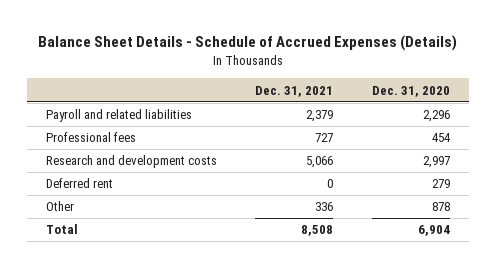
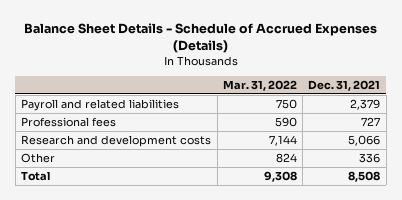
- | Dec. 31, 2021 | Dec. 31, 2020
+ | Mar. 31, 2022 | Dec. 31, 2021
- Deferred rent | 0 | 279

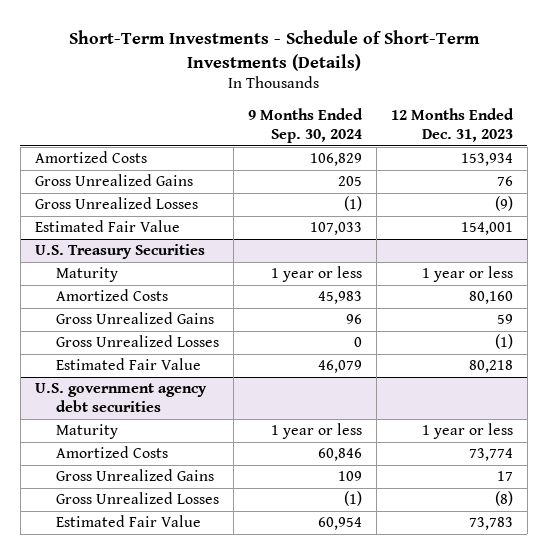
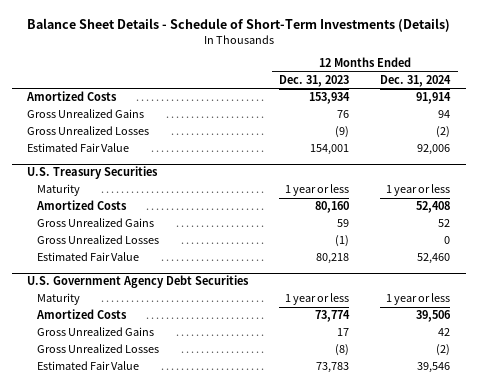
- Short-Term Investments - Schedule of Short-Term Investments (Details)
+ Balance Sheet Details - Schedule of Short-Term Investments (Details)
- | 9 Months Ended Sep. 30, 2024 | 12 Months Ended Dec. 31, 2023
+ | 12 Months Ended Dec. 31, 2023 | 12 Months Ended Dec. 31, 2024
- U.S. government agency debt securities
+ U.S. Government Agency Debt Securities

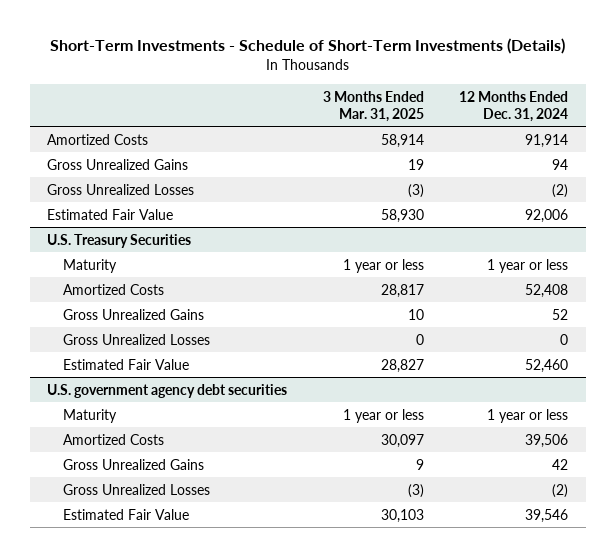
- Balance Sheet Details - Schedule of Short-Term Investments (Details)
+ Short-Term Investments - Schedule of Short-Term Investments (Details)
- | 12 Months Ended Dec. 31, 2023 | 12 Months Ended Dec. 31, 2024
+ | 3 Months Ended Mar. 31, 2025 | 12 Months Ended Dec. 31, 2024
- U.S. Government Agency Debt Securities
+ U.S. government agency debt securities

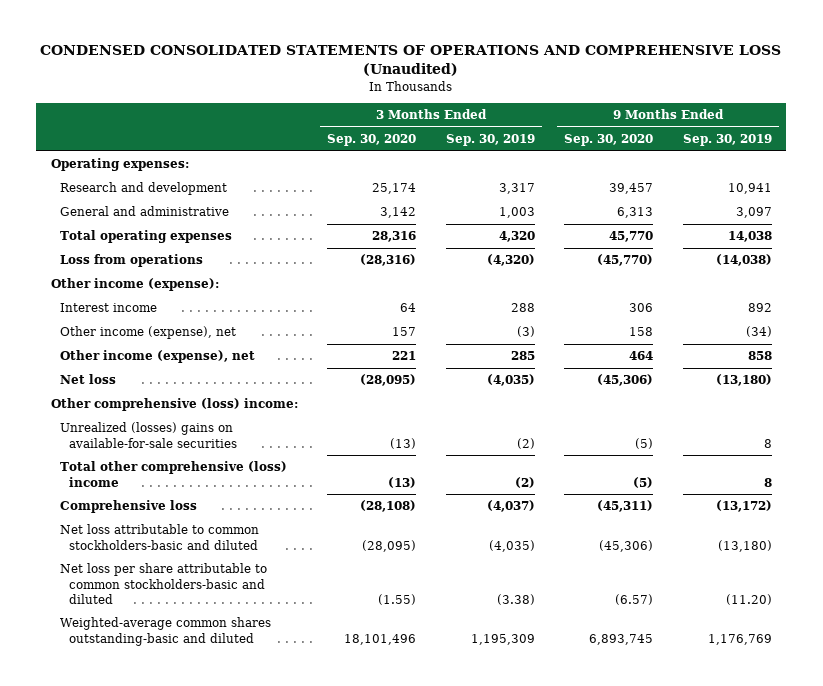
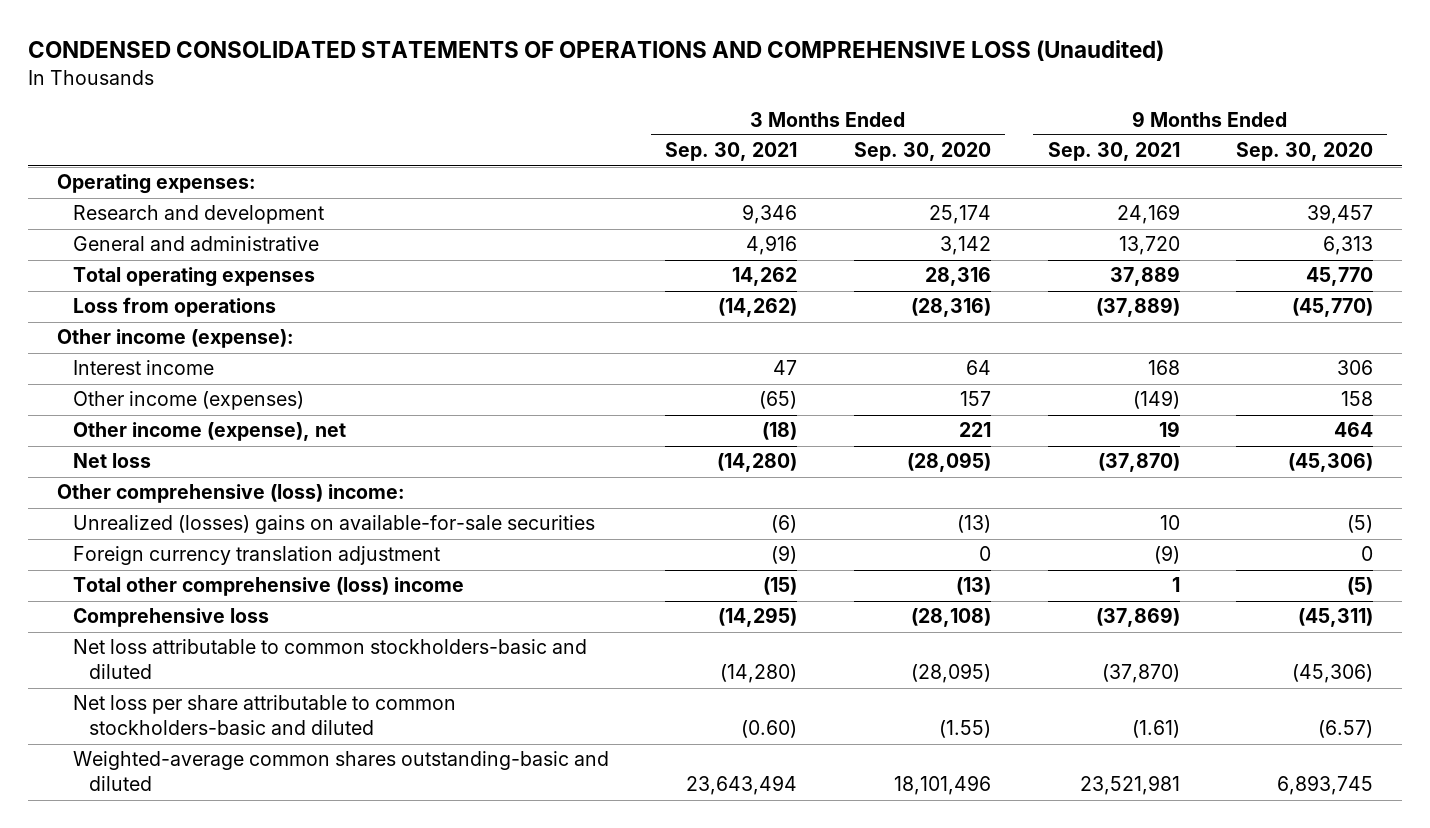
- | 3 Months Ended Sep. 30, 2020 | 3 Months Ended Sep. 30, 2019 | 9 Months Ended Sep. 30, 2020 | 9 Months Ended Sep. 30, 2019
+ | 3 Months Ended Sep. 30, 2021 | 3 Months Ended Sep. 30, 2020 | 9 Months Ended Sep. 30, 2021 | 9 Months Ended Sep. 30, 2020
- Other income (expense), net | 157 | (3) | 158 | (34)
+ Other income (expenses) | (65) | 157 | (149) | 158
+ Foreign currency translation adjustment | (9) | 0 | (9) | 0

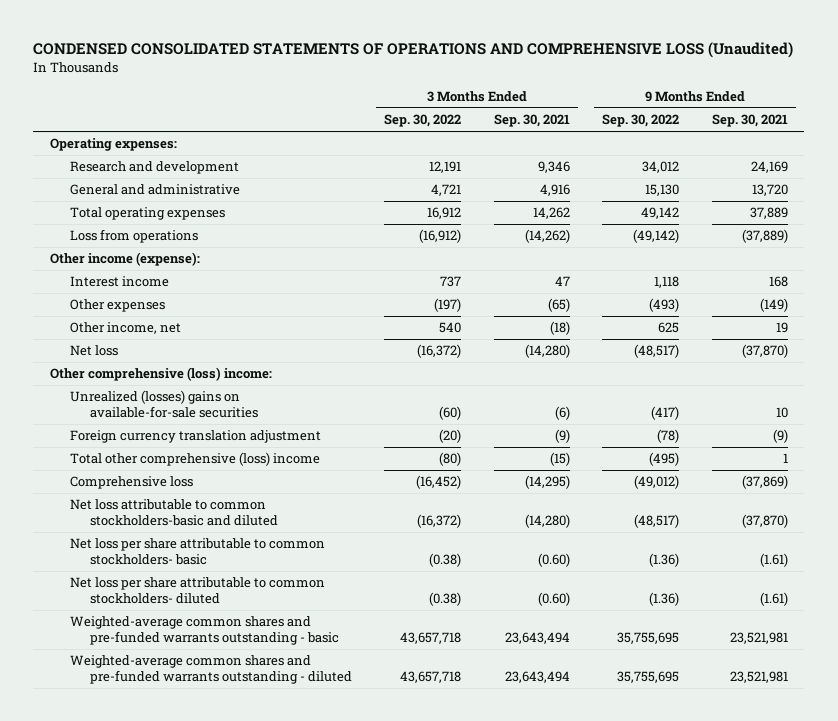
- | 3 Months Ended Sep. 30, 2021 | 3 Months Ended Sep. 30, 2020 | 9 Months Ended Sep. 30, 2021 | 9 Months Ended Sep. 30, 2020
+ | 3 Months Ended Sep. 30, 2022 | 3 Months Ended Sep. 30, 2021 | 9 Months Ended Sep. 30, 2022 | 9 Months Ended Sep. 30, 2021
- Other income (expenses) | (65) | 157 | (149) | 158
- Other income (expense), net | (18) | 221 | 19 | 464
+ Other expenses | (197) | (65) | (493) | (149)
+ Other income, net | 540 | (18) | 625 | 19
- Net loss per share attributable to common stockholders-basic and diluted | (0.60) | (1.55) | (1.61) | (6.57)
- Weighted-average common shares outstanding-basic and diluted | 23,643,494 | 18,101,496 | 23,521,981 | 6,893,745
+ Net loss per share attributable to common stockholders- basic | (0.38) | (0.60) | (1.36) | (1.61)
+ Net loss per share attributable to common stockholders- diluted | (0.38) | (0.60) | (1.36) | (1.61)
+ Weighted-average common shares and pre-funded warrants outstanding - basic | 43,657,718 | 23,643,494 | 35,755,695 | 23,521,981
+ Weighted-average common shares and pre-funded warrants outstanding - diluted | 43,657,718 | 23,643,494 | 35,755,695 | 23,521,981

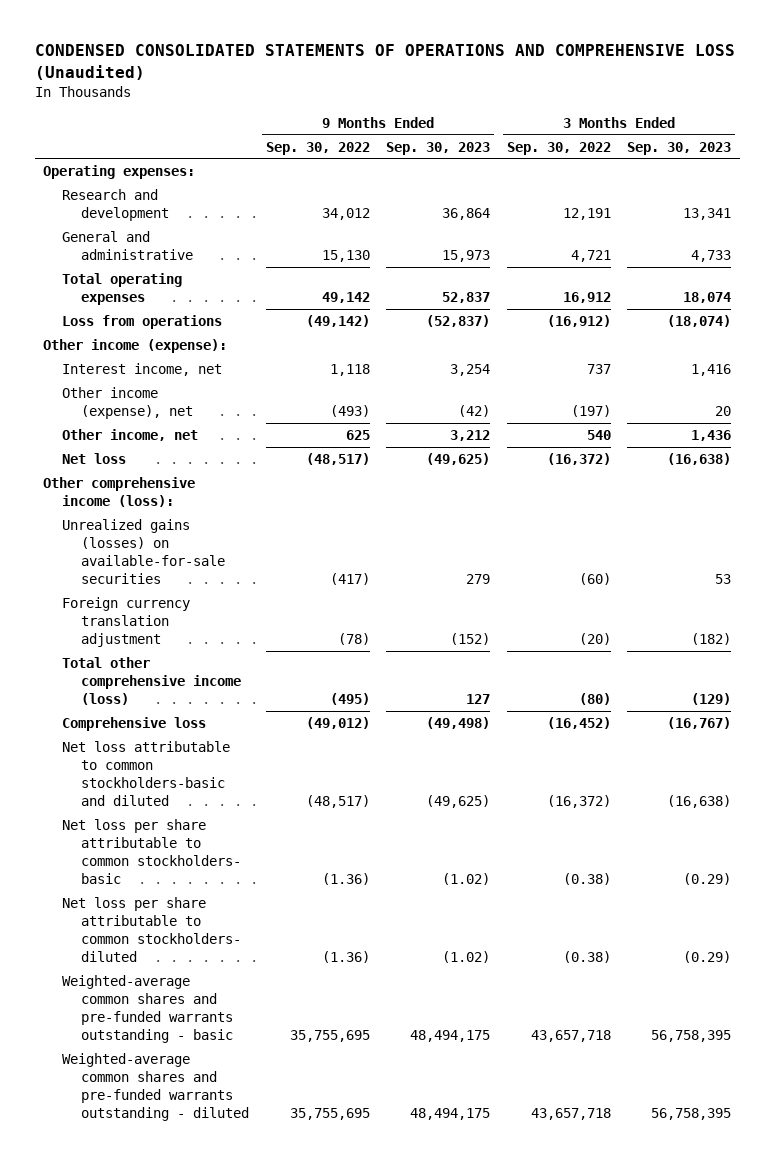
- | 3 Months Ended Sep. 30, 2022 | 3 Months Ended Sep. 30, 2021 | 9 Months Ended Sep. 30, 2022 | 9 Months Ended Sep. 30, 2021
+ | 9 Months Ended Sep. 30, 2022 | 9 Months Ended Sep. 30, 2023 | 3 Months Ended Sep. 30, 2022 | 3 Months Ended Sep. 30, 2023
- Interest income | 737 | 47 | 1,118 | 168
- Other expenses | (197) | (65) | (493) | (149)
+ Interest income, net | 1,118 | 3,254 | 737 | 1,416
+ Other income (expense), net | (493) | (42) | (197) | 20
- Other comprehensive (loss) income:
- Unrealized (losses) gains on available-for-sale securities | (60) | (6) | (417) | 10
+ Other comprehensive income (loss):
+ Unrealized gains (losses) on available-for-sale securities | (417) | 279 | (60) | 53
- Total other comprehensive (loss) income | (80) | (15) | (495) | 1
+ Total other comprehensive income (loss) | (495) | 127 | (80) | (129)

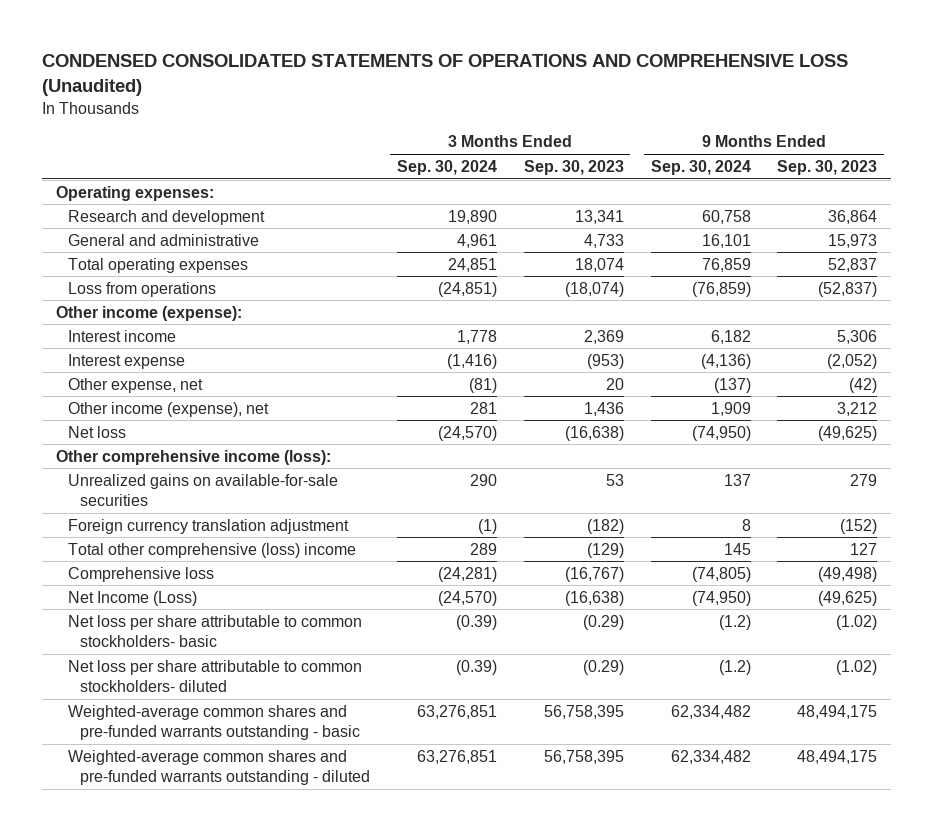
- | 9 Months Ended Sep. 30, 2022 | 9 Months Ended Sep. 30, 2023 | 3 Months Ended Sep. 30, 2022 | 3 Months Ended Sep. 30, 2023
+ | 3 Months Ended Sep. 30, 2024 | 3 Months Ended Sep. 30, 2023 | 9 Months Ended Sep. 30, 2024 | 9 Months Ended Sep. 30, 2023
- Interest income, net | 1,118 | 3,254 | 737 | 1,416
- Other income (expense), net | (493) | (42) | (197) | 20
- Other income, net | 625 | 3,212 | 540 | 1,436
+ Interest income | 1,778 | 2,369 | 6,182 | 5,306
+ Interest expense | (1,416) | (953) | (4,136) | (2,052)
+ Other expense, net | (81) | 20 | (137) | (42)
+ Other income (expense), net | 281 | 1,436 | 1,909 | 3,212
- Unrealized gains (losses) on available-for-sale securities | (417) | 279 | (60) | 53
+ Unrealized gains on available-for-sale securities | 290 | 53 | 137 | 279
- Total other comprehensive income (loss) | (495) | 127 | (80) | (129)
+ Total other comprehensive (loss) income | 289 | (129) | 145 | 127
- Net loss attributable to common stockholders-basic and diluted | (48,517) | (49,625) | (16,372) | (16,638)
+ Net Income (Loss) | (24,570) | (16,638) | (74,950) | (49,625)

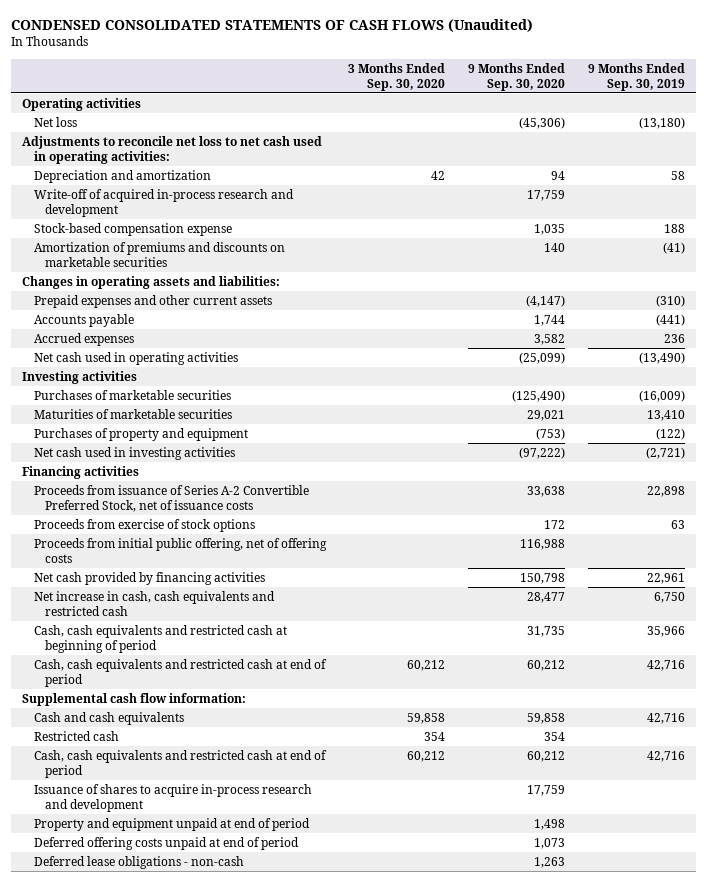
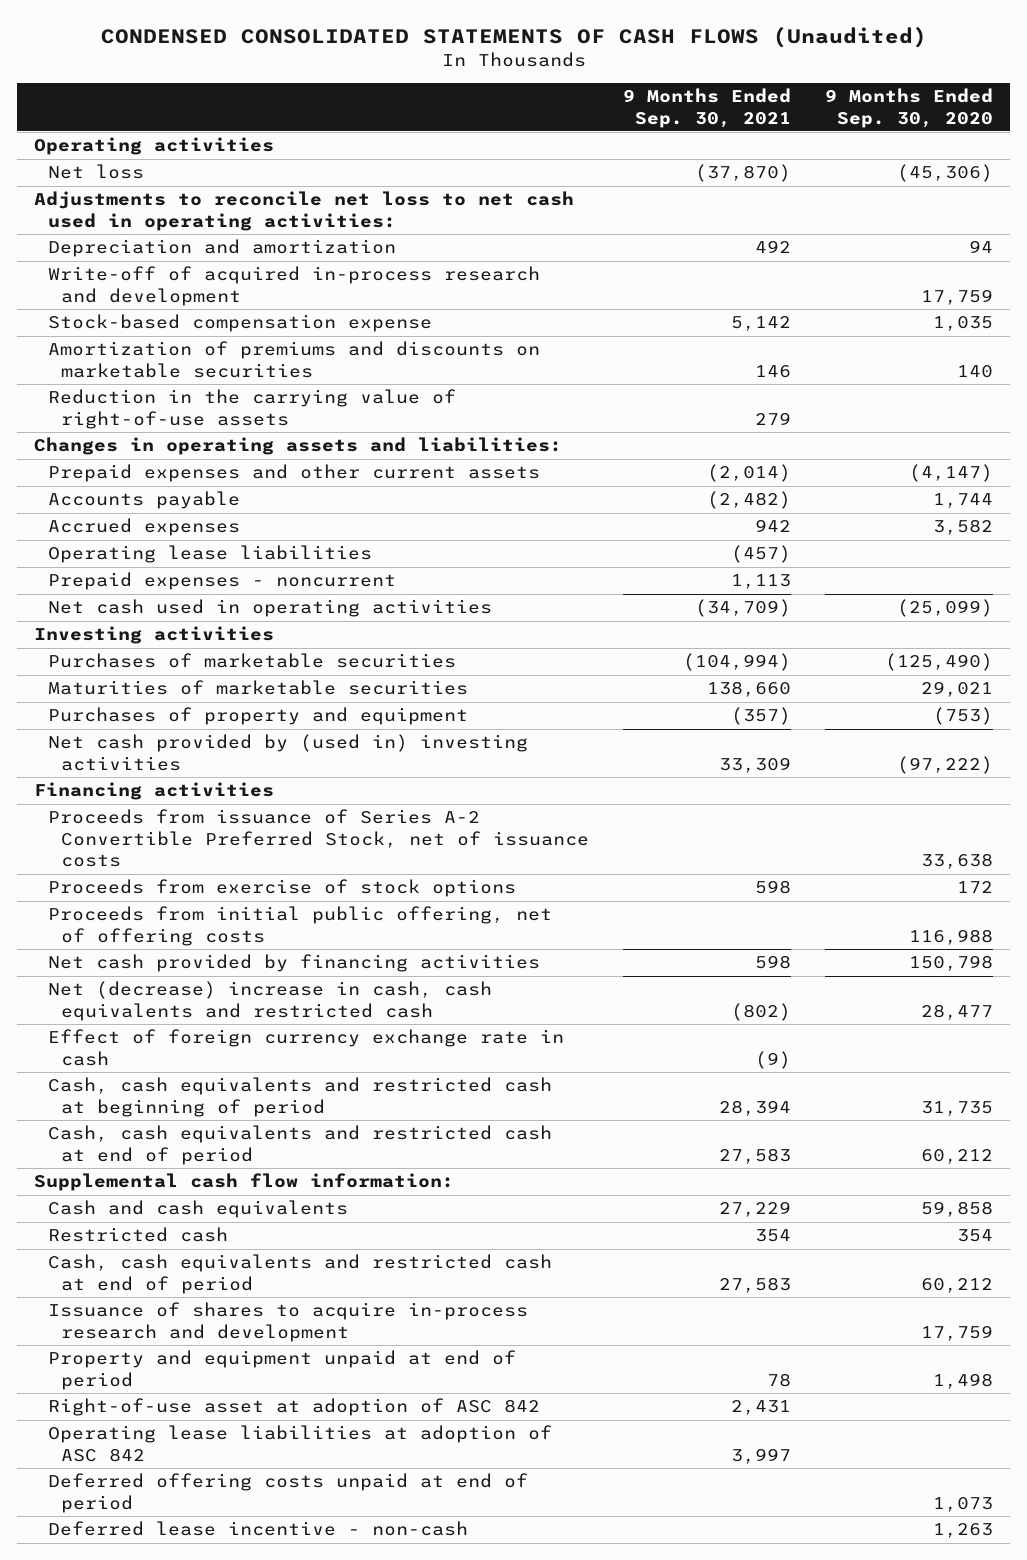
- | 3 Months Ended Sep. 30, 2020 | 9 Months Ended Sep. 30, 2020 | 9 Months Ended Sep. 30, 2019
+ | 9 Months Ended Sep. 30, 2021 | 9 Months Ended Sep. 30, 2020
+ Reduction in the carrying value of right-of-use assets | 279 |
+ Operating lease liabilities | (457) |
+ Prepaid expenses - noncurrent | 1,113 |
- Net cash used in investing activities | | (97,222) | (2,721)
+ Net cash provided by (used in) investing activities | 33,309 | (97,222)
- Net increase in cash, cash equivalents and restricted cash | | 28,477 | 6,750
+ Net (decrease) increase in cash, cash equivalents and restricted cash | (802) | 28,477
+ Effect of foreign currency exchange rate in cash | (9) |
+ Right-of-use asset at adoption of ASC 842 | 2,431 |
+ Operating lease liabilities at adoption of ASC 842 | 3,997 |
- Deferred lease obligations - non-cash | | 1,263 |
+ Deferred lease incentive - non-cash | | 1,263

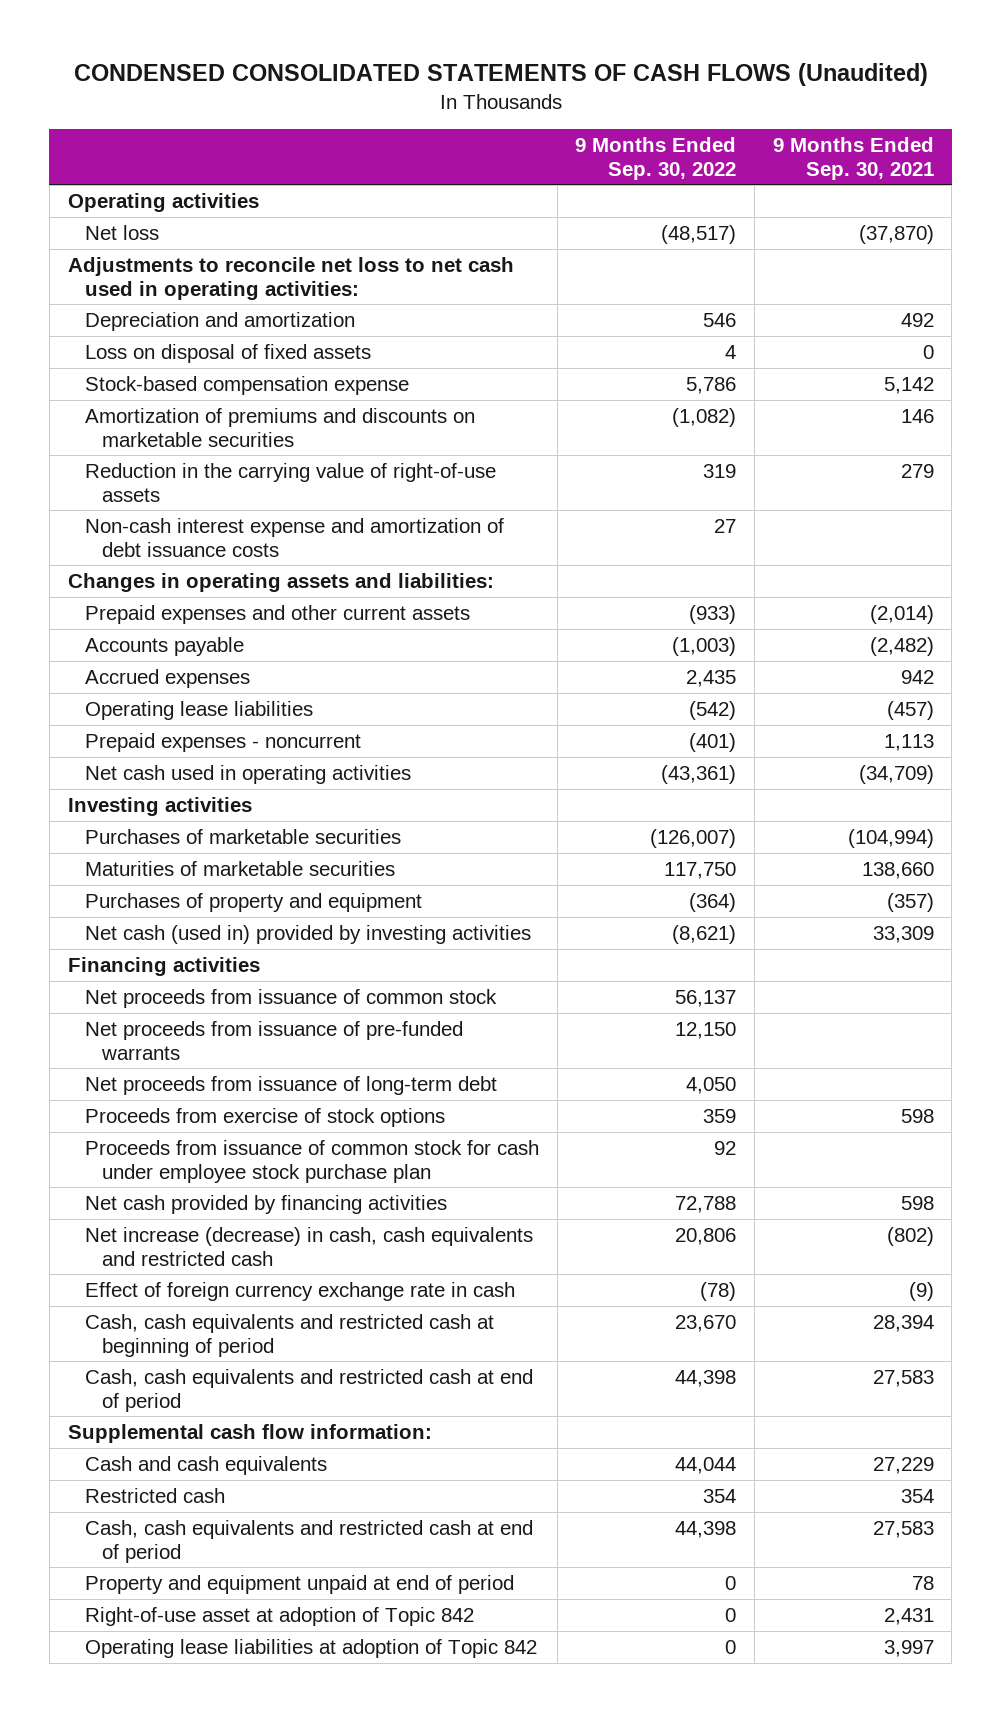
- | 9 Months Ended Sep. 30, 2021 | 9 Months Ended Sep. 30, 2020
+ | 9 Months Ended Sep. 30, 2022 | 9 Months Ended Sep. 30, 2021
- Write-off of acquired in-process research and development | | 17,759
+ Loss on disposal of fixed assets | 4 | 0
+ Non-cash interest expense and amortization of debt issuance costs | 27 |
- Net cash provided by (used in) investing activities | 33,309 | (97,222)
+ Net cash (used in) provided by investing activities | (8,621) | 33,309
- Proceeds from issuance of Series A-2 Convertible Preferred Stock, net of issuance costs | | 33,638
+ Net proceeds from issuance of common stock | 56,137 |
+ Net proceeds from issuance of pre-funded warrants | 12,150 |
+ Net proceeds from issuance of long-term debt | 4,050 |
- Proceeds from initial public offering, net of offering costs | | 116,988
+ Proceeds from issuance of common stock for cash under employee stock purchase plan | 92 |
- Net (decrease) increase in cash, cash equivalents and restricted cash | (802) | 28,477
+ Net increase (decrease) in cash, cash equivalents and restricted cash | 20,806 | (802)
- Issuance of shares to acquire in-process research and development | | 17,759
- Right-of-use asset at adoption of ASC 842 | 2,431 |
- Operating lease liabilities at adoption of ASC 842 | 3,997 |
- Deferred offering costs unpaid at end of period | | 1,073
- Deferred lease incentive - non-cash | | 1,263
+ Right-of-use asset at adoption of Topic 842 | 0 | 2,431
+ Operating lease liabilities at adoption of Topic 842 | 0 | 3,997

